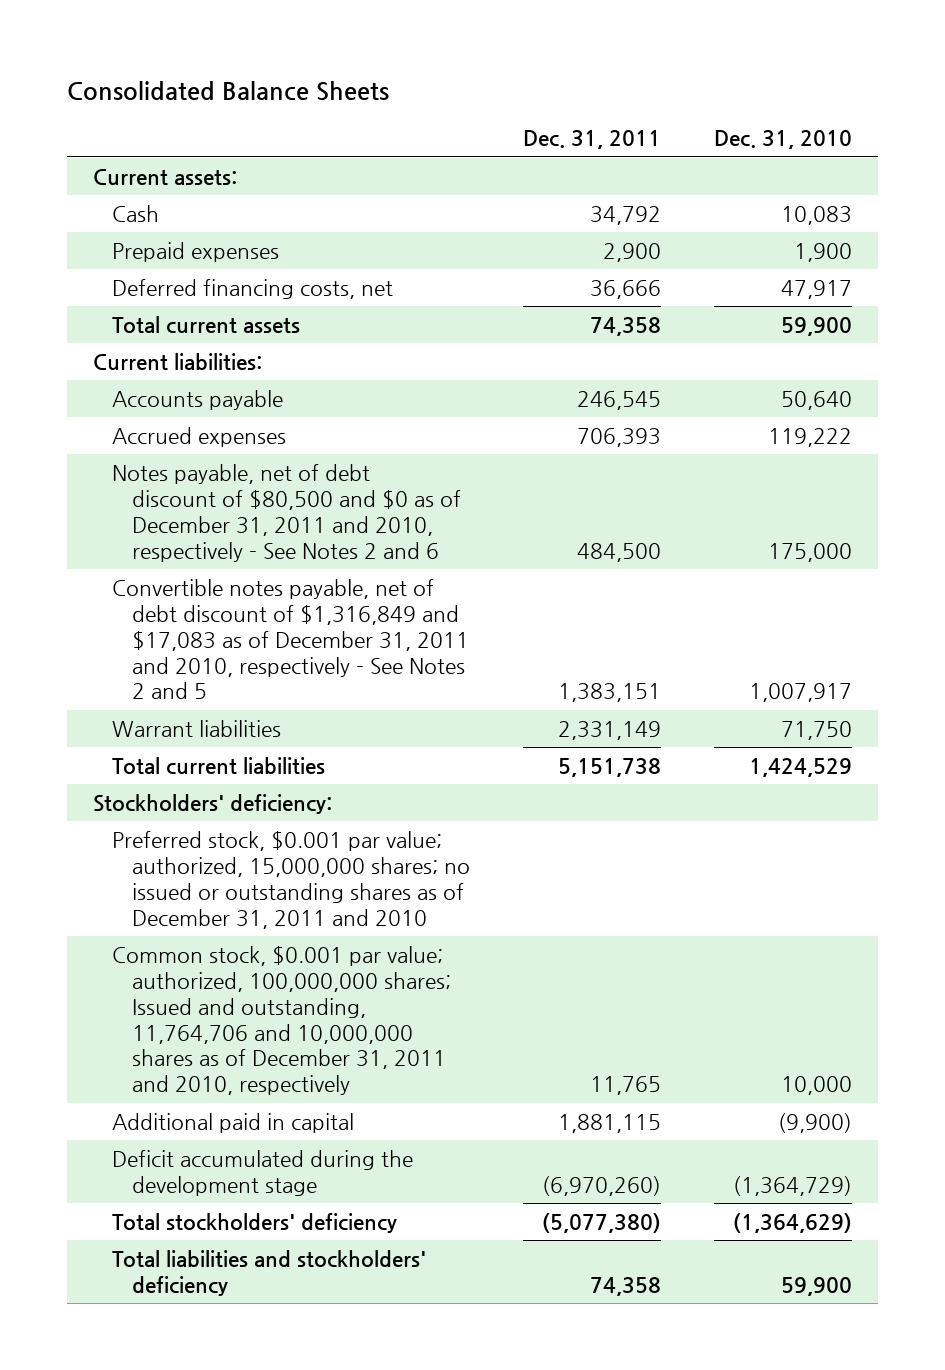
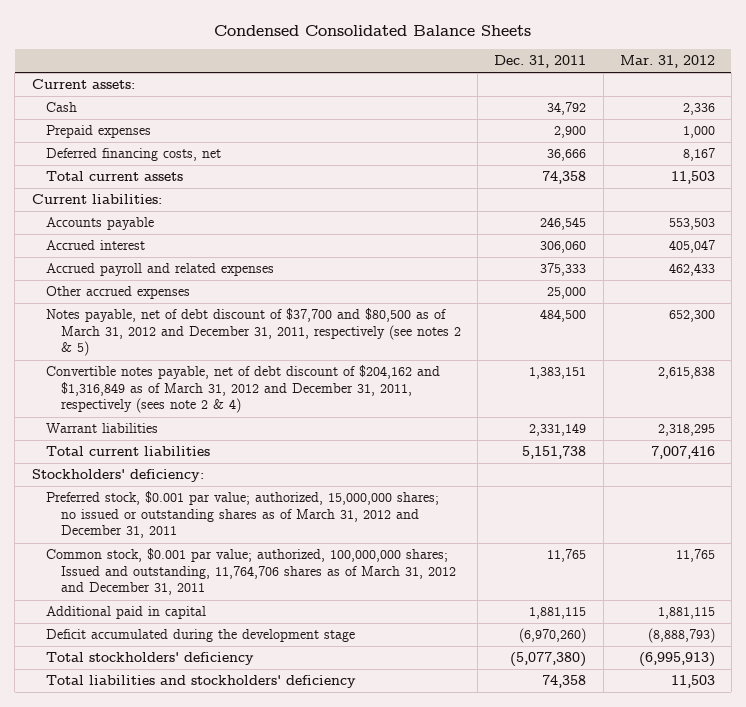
- Consolidated Balance Sheets
+ Condensed Consolidated Balance Sheets
- | Dec. 31, 2011 | Dec. 31, 2010
+ | Dec. 31, 2011 | Mar. 31, 2012
- Accrued expenses | 706,393 | 119,222
- Notes payable, net of debt discount of $80,500 and $0 as of December 31, 2011 and 2010, respectively - See Notes 2 and 6 | 484,500 | 175,000
- Convertible notes payable, net of debt discount of $1,316,849 and $17,083 as of December 31, 2011 and 2010, respectively - See Notes 2 and 5 | 1,383,151 | 1,007,917
+ Accrued interest | 306,060 | 405,047
+ Accrued payroll and related expenses | 375,333 | 462,433
+ Other accrued expenses | 25,000 |
+ Notes payable, net of debt discount of $37,700 and $80,500 as of March 31, 2012 and December 31, 2011, respectively (see notes 2 & 5) | 484,500 | 652,300
+ Convertible notes payable, net of debt discount of $204,162 and $1,316,849 as of March 31, 2012 and December 31, 2011, respectively (sees note 2 & 4) | 1,383,151 | 2,615,838
- Preferred stock, $0.001 par value; authorized, 15,000,000 shares; no issued or outstanding shares as of December 31, 2011 and 2010
- Common stock, $0.001 par value; authorized, 100,000,000 shares; Issued and outstanding, 11,764,706 and 10,000,000 shares as of December 31, 2011 and 2010, respectively | 11,765 | 10,000
+ Preferred stock, $0.001 par value; authorized, 15,000,000 shares; no issued or outstanding shares as of March 31, 2012 and December 31, 2011
+ Common stock, $0.001 par value; authorized, 100,000,000 shares; Issued and outstanding, 11,764,706 shares as of March 31, 2012 and December 31, 2011 | 11,765 | 11,765

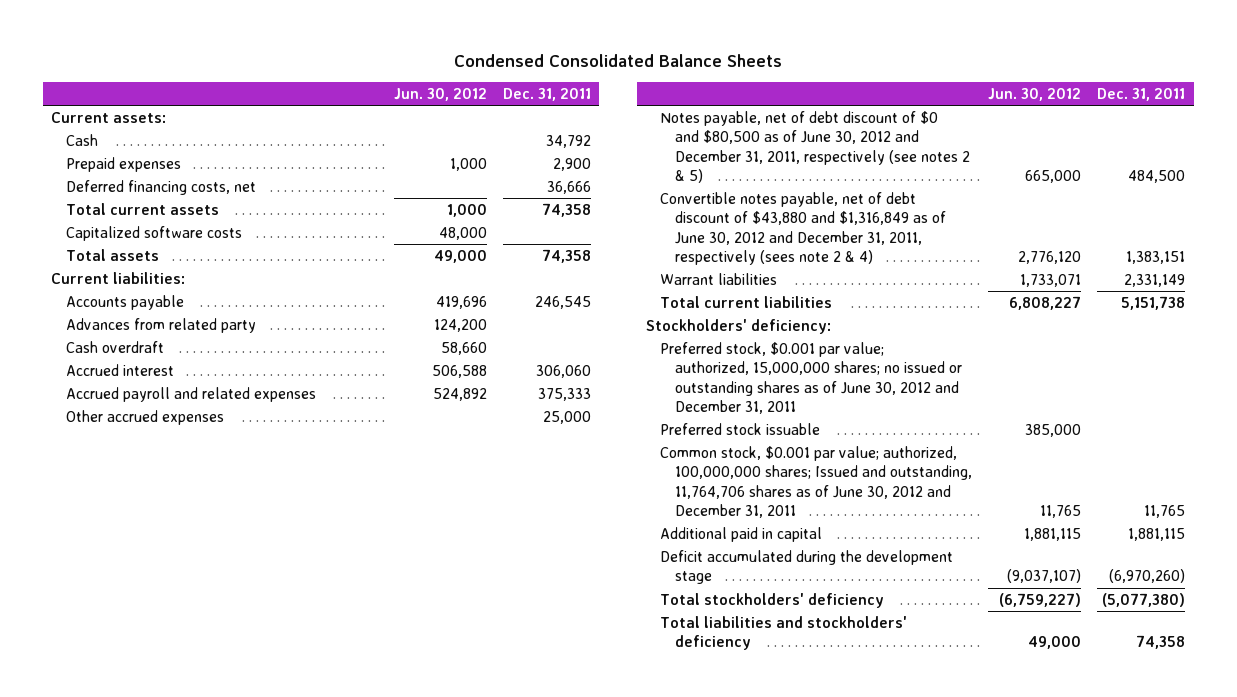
- | Dec. 31, 2011 | Mar. 31, 2012
+ | Jun. 30, 2012 | Dec. 31, 2011
+ Capitalized software costs | 48,000 |
+ Total assets | 49,000 | 74,358
+ Advances from related party | 124,200 |
+ Cash overdraft | 58,660 |
- Notes payable, net of debt discount of $37,700 and $80,500 as of March 31, 2012 and December 31, 2011, respectively (see notes 2 & 5) | 484,500 | 652,300
- Convertible notes payable, net of debt discount of $204,162 and $1,316,849 as of March 31, 2012 and December 31, 2011, respectively (sees note 2 & 4) | 1,383,151 | 2,615,838
+ Notes payable, net of debt discount of $0 and $80,500 as of June 30, 2012 and December 31, 2011, respectively (see notes 2 & 5) | 665,000 | 484,500
+ Convertible notes payable, net of debt discount of $43,880 and $1,316,849 as of June 30, 2012 and December 31, 2011, respectively (sees note 2 & 4) | 2,776,120 | 1,383,151
- Preferred stock, $0.001 par value; authorized, 15,000,000 shares; no issued or outstanding shares as of March 31, 2012 and December 31, 2011
- Common stock, $0.001 par value; authorized, 100,000,000 shares; Issued and outstanding, 11,764,706 shares as of March 31, 2012 and December 31, 2011 | 11,765 | 11,765
+ Preferred stock, $0.001 par value; authorized, 15,000,000 shares; no issued or outstanding shares as of June 30, 2012 and December 31, 2011
+ Preferred stock issuable | 385,000 |
+ Common stock, $0.001 par value; authorized, 100,000,000 shares; Issued and outstanding, 11,764,706 shares as of June 30, 2012 and December 31, 2011 | 11,765 | 11,765

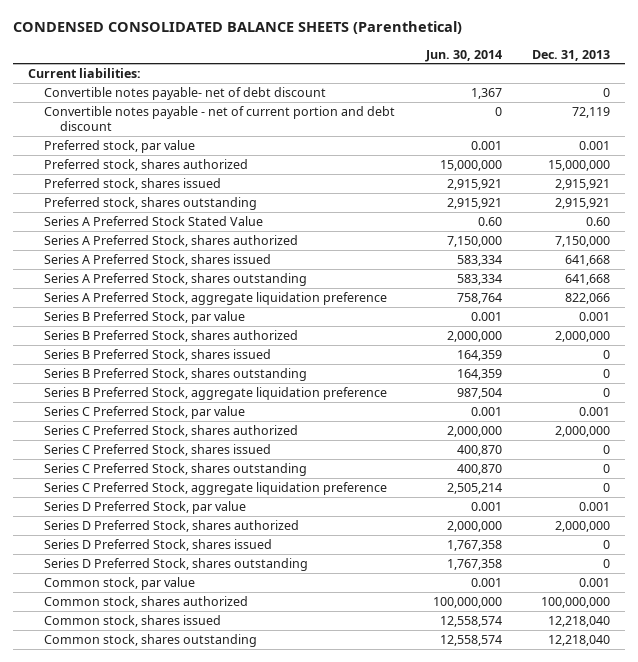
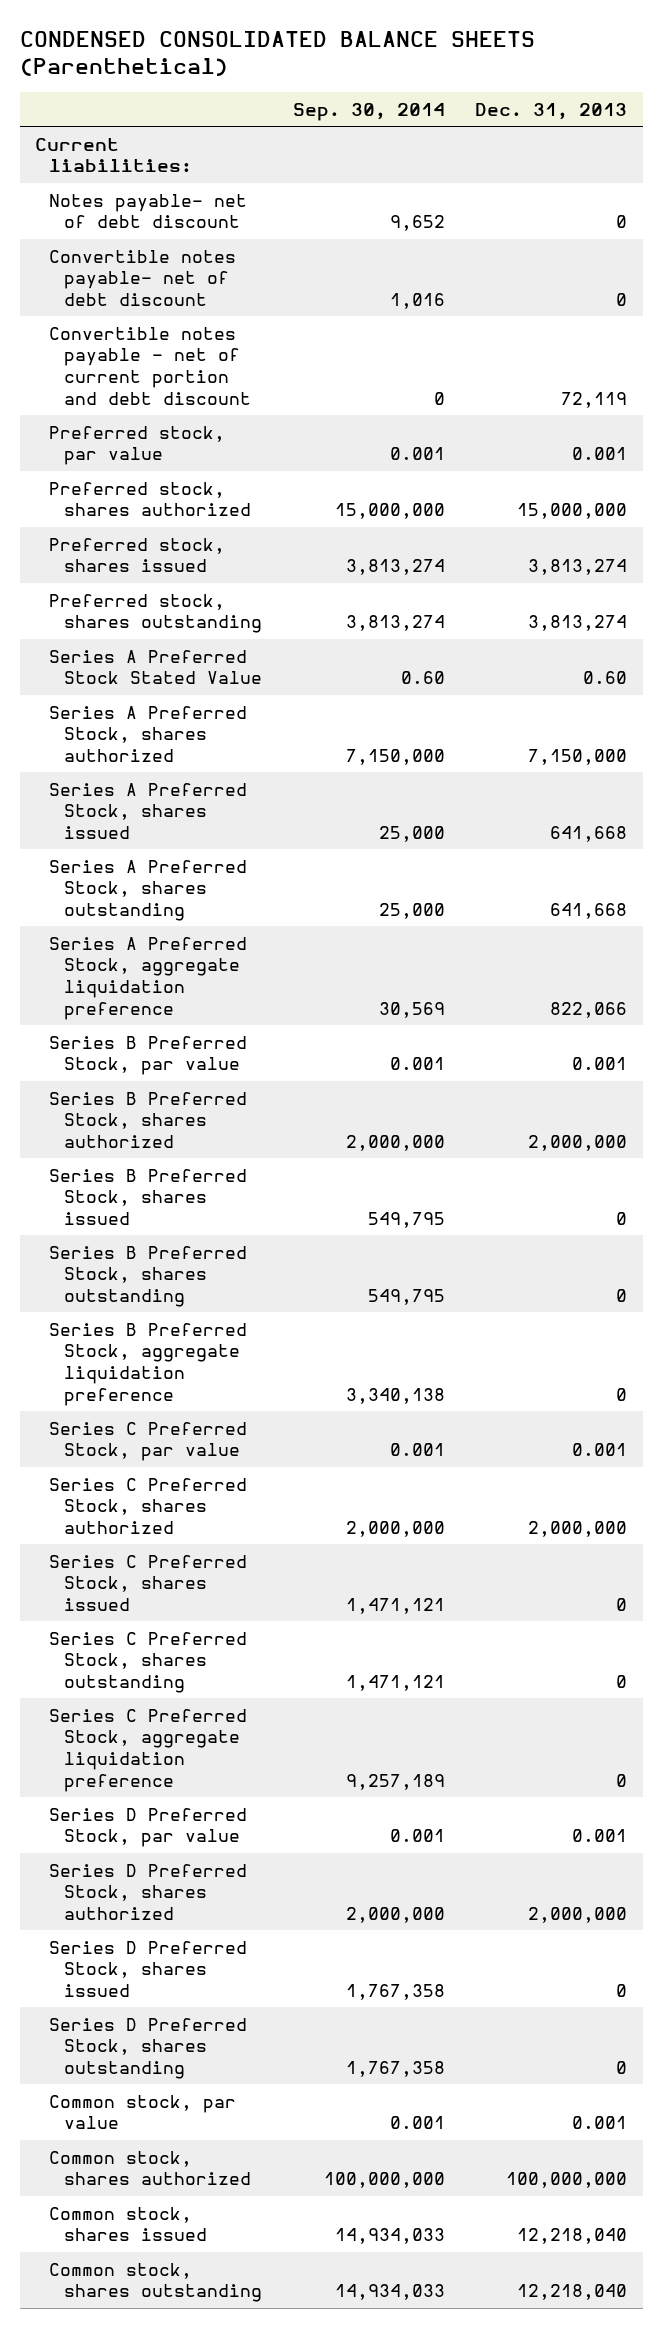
- | Jun. 30, 2014 | Dec. 31, 2013
+ | Sep. 30, 2014 | Dec. 31, 2013
+ Notes payable- net of debt discount | 9,652 | 0
- Preferred stock, shares issued | 2,915,921 | 2,915,921
- Preferred stock, shares outstanding | 2,915,921 | 2,915,921
+ Preferred stock, shares issued | 3,813,274 | 3,813,274
+ Preferred stock, shares outstanding | 3,813,274 | 3,813,274

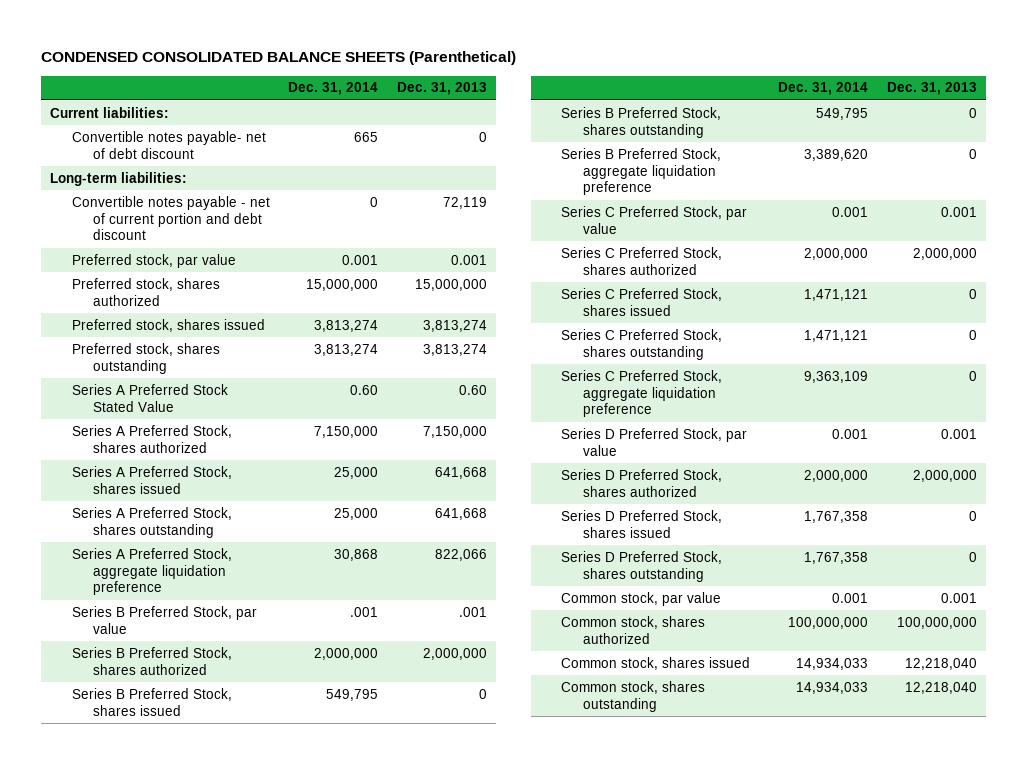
- | Sep. 30, 2014 | Dec. 31, 2013
+ | Dec. 31, 2014 | Dec. 31, 2013
- Notes payable- net of debt discount | 9,652 | 0
+ Long-term liabilities:
- Series B Preferred Stock, par value | 0.001 | 0.001
+ Series B Preferred Stock, par value | .001 | .001

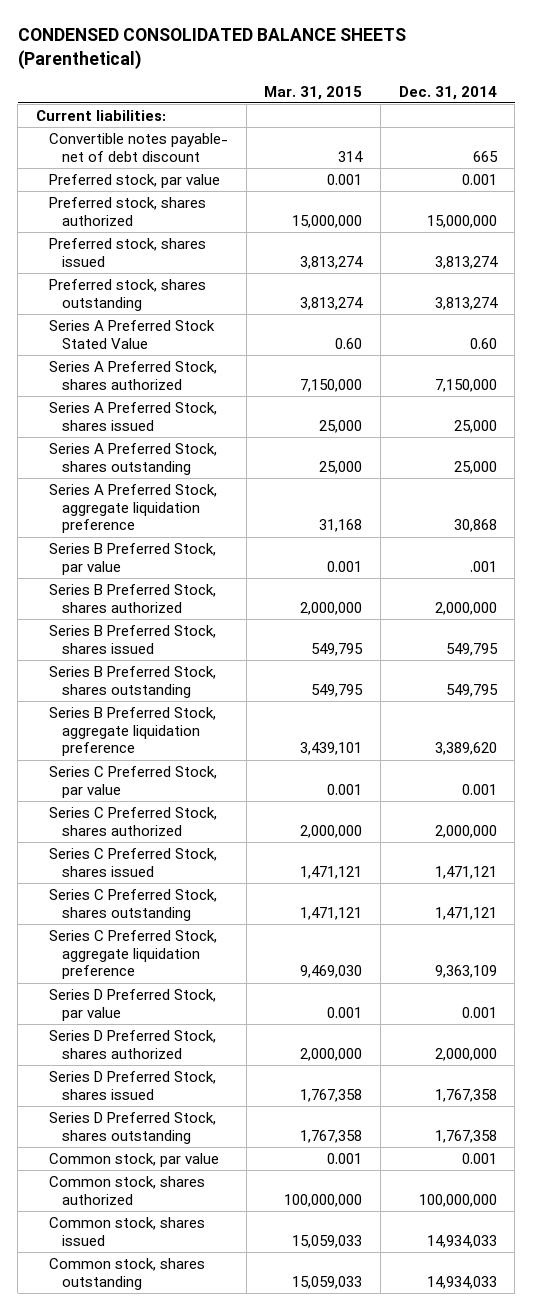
- | Dec. 31, 2014 | Dec. 31, 2013
+ | Mar. 31, 2015 | Dec. 31, 2014
- Long-term liabilities:
- Convertible notes payable - net of current portion and debt discount | 0 | 72,119

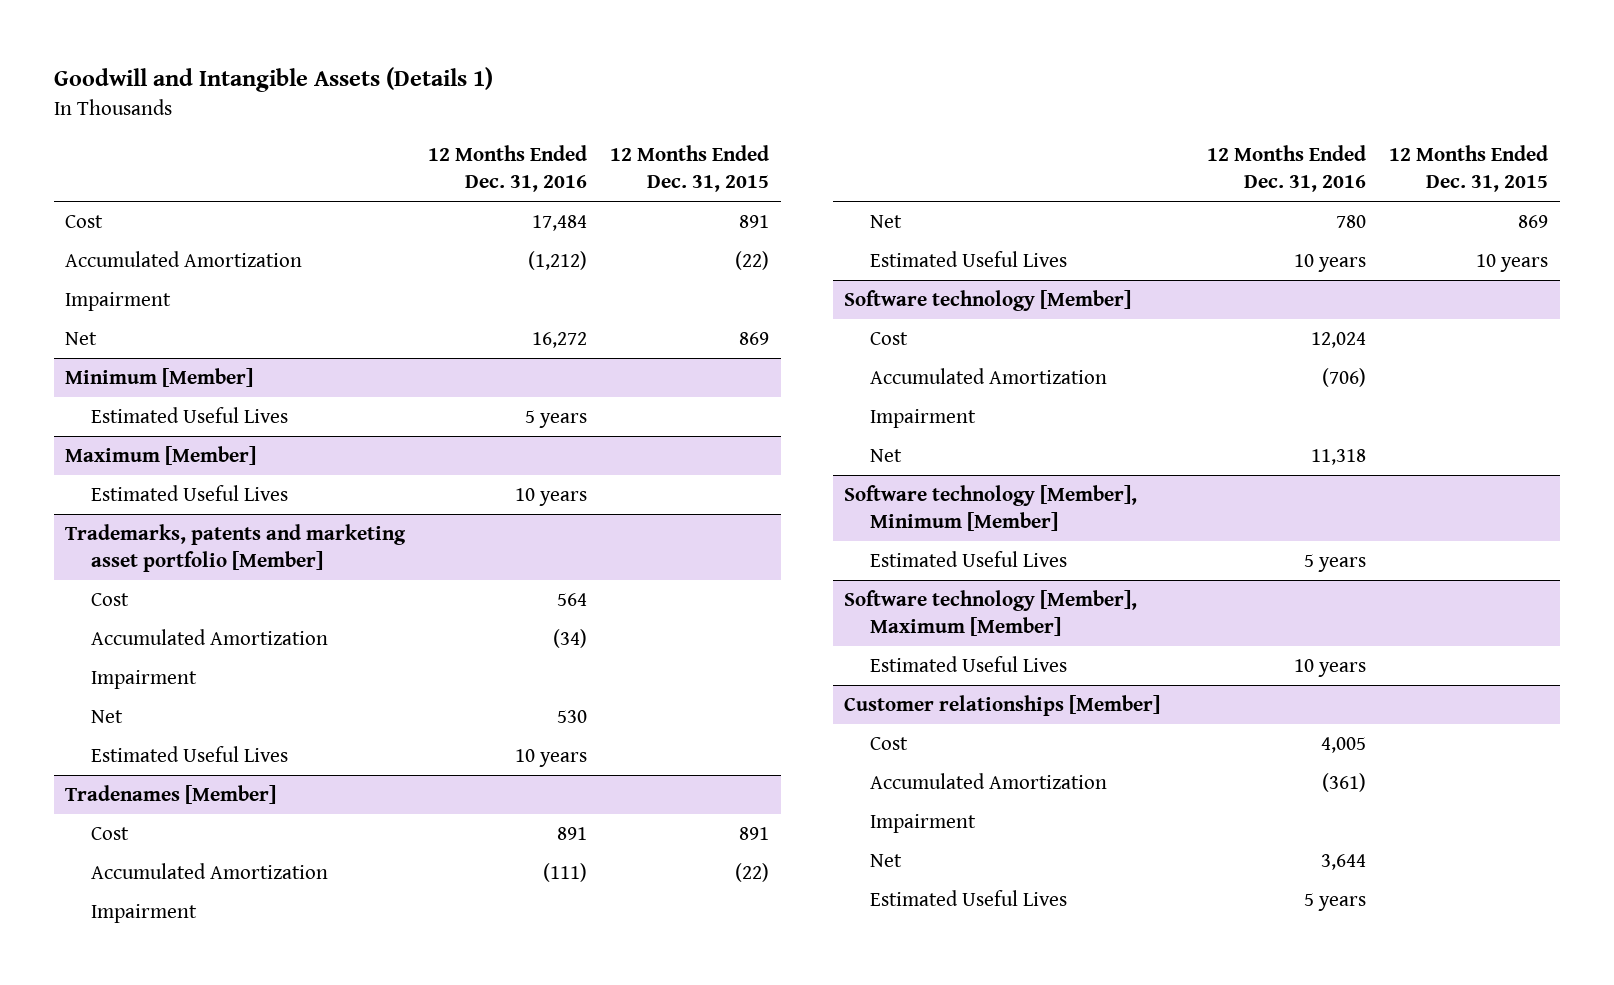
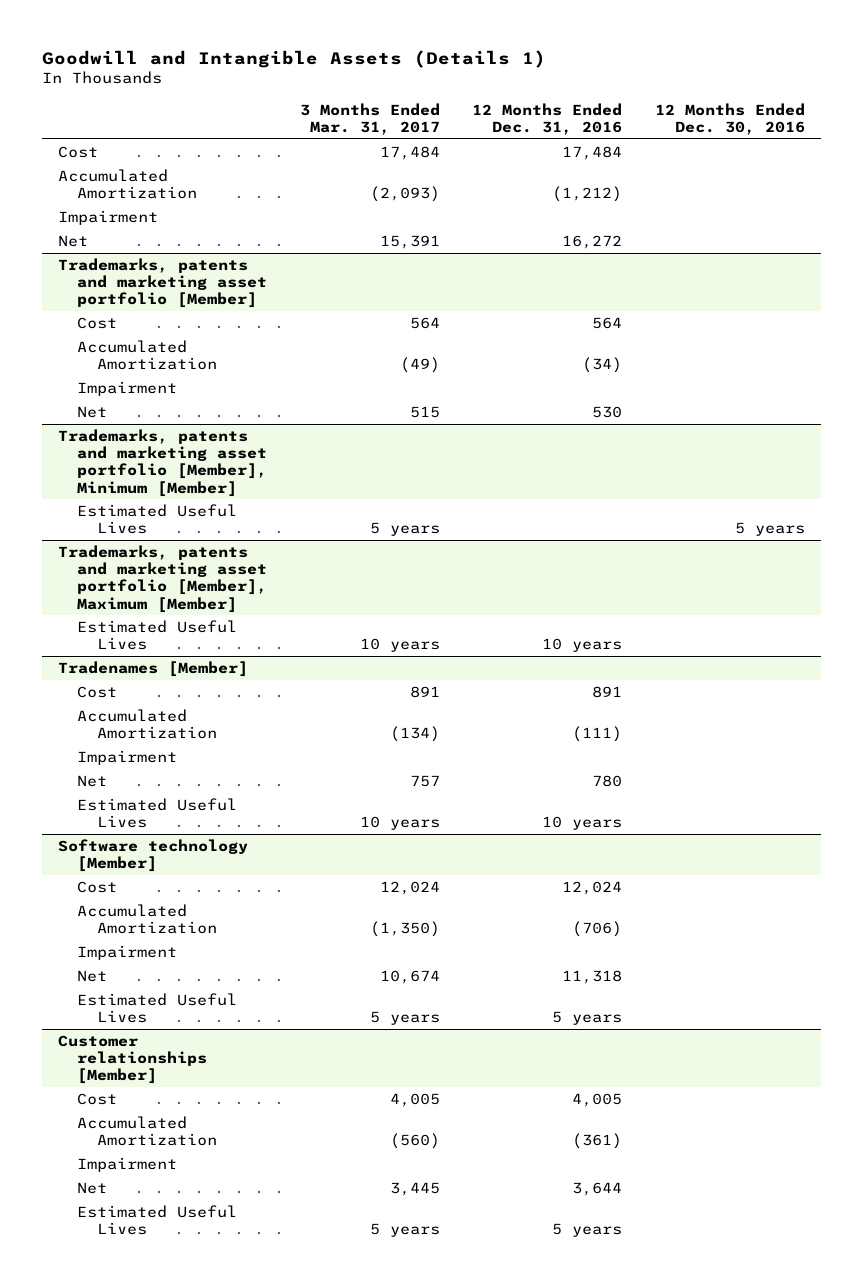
- | 12 Months Ended Dec. 31, 2016 | 12 Months Ended Dec. 31, 2015
+ | 3 Months Ended Mar. 31, 2017 | 12 Months Ended Dec. 31, 2016 | 12 Months Ended Dec. 30, 2016
- Minimum [Member]
- Estimated Useful Lives | 5 years |
- Maximum [Member]
- Estimated Useful Lives | 10 years |
+ Trademarks, patents and marketing asset portfolio [Member], Minimum [Member]
+ Estimated Useful Lives | 5 years | | 5 years
+ Trademarks, patents and marketing asset portfolio [Member], Maximum [Member]
- Software technology [Member], Minimum [Member]
- Software technology [Member], Maximum [Member]
- Estimated Useful Lives | 10 years |

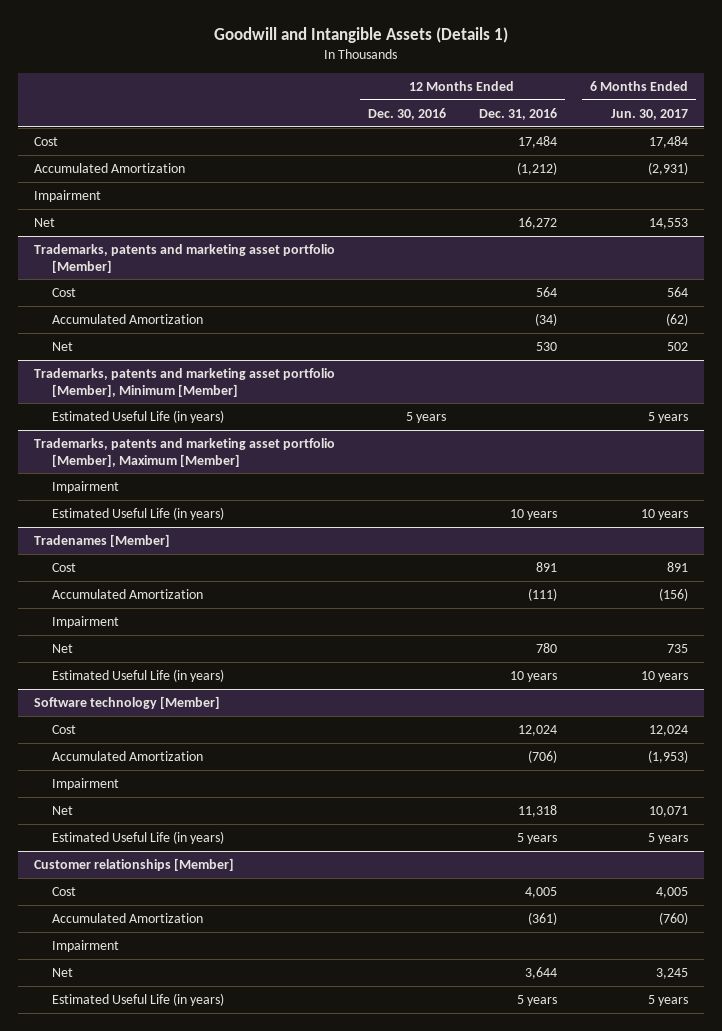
- | 3 Months Ended Mar. 31, 2017 | 12 Months Ended Dec. 31, 2016 | 12 Months Ended Dec. 30, 2016
+ | 12 Months Ended Dec. 30, 2016 | 12 Months Ended Dec. 31, 2016 | 6 Months Ended Jun. 30, 2017
@ Trademarks, patents and marketing asset portfolio [Member]
- Impairment
@ Trademarks, patents and marketing asset portfolio [Member], Minimum [Member]
- Estimated Useful Lives | 5 years | | 5 years
+ Estimated Useful Life (in years) | 5 years | | 5 years
@ Trademarks, patents and marketing asset portfolio [Member], Maximum [Member]
- Estimated Useful Lives | 10 years | 10 years |
+ Impairment
+ Estimated Useful Life (in years) | | 10 years | 10 years
@ Tradenames [Member]
- Estimated Useful Lives | 10 years | 10 years |
+ Estimated Useful Life (in years) | | 10 years | 10 years
@ Software technology [Member]
- Estimated Useful Lives | 5 years | 5 years |
+ Estimated Useful Life (in years) | | 5 years | 5 years
@ Customer relationships [Member]
- Estimated Useful Lives | 5 years | 5 years |
+ Estimated Useful Life (in years) | | 5 years | 5 years

